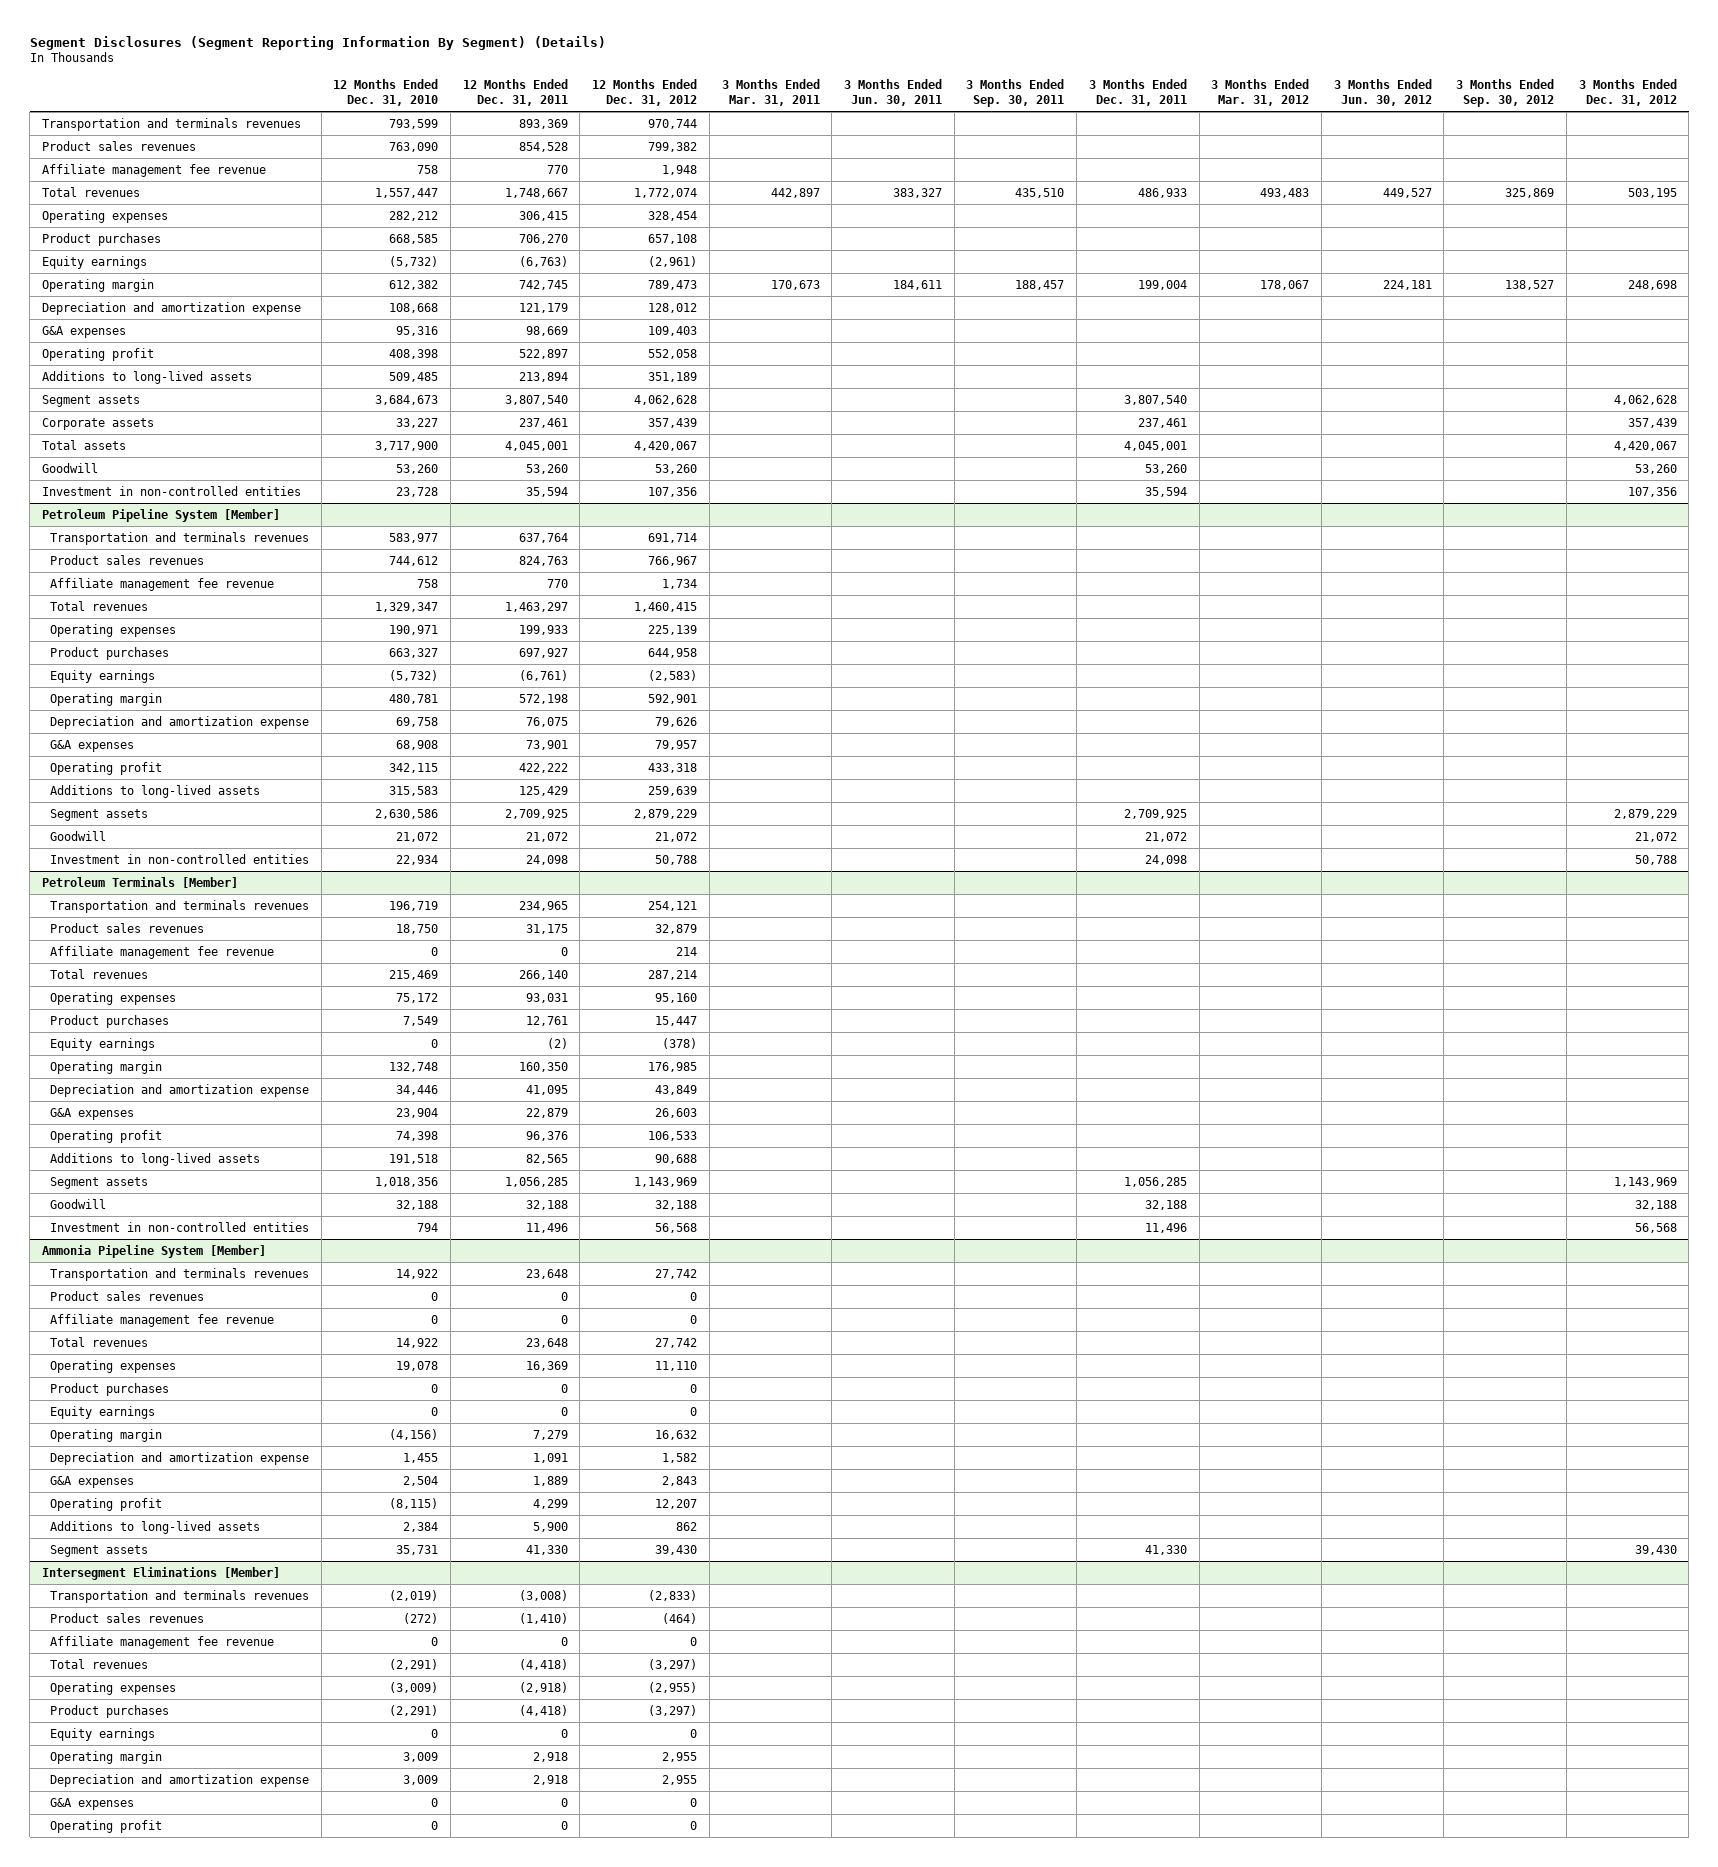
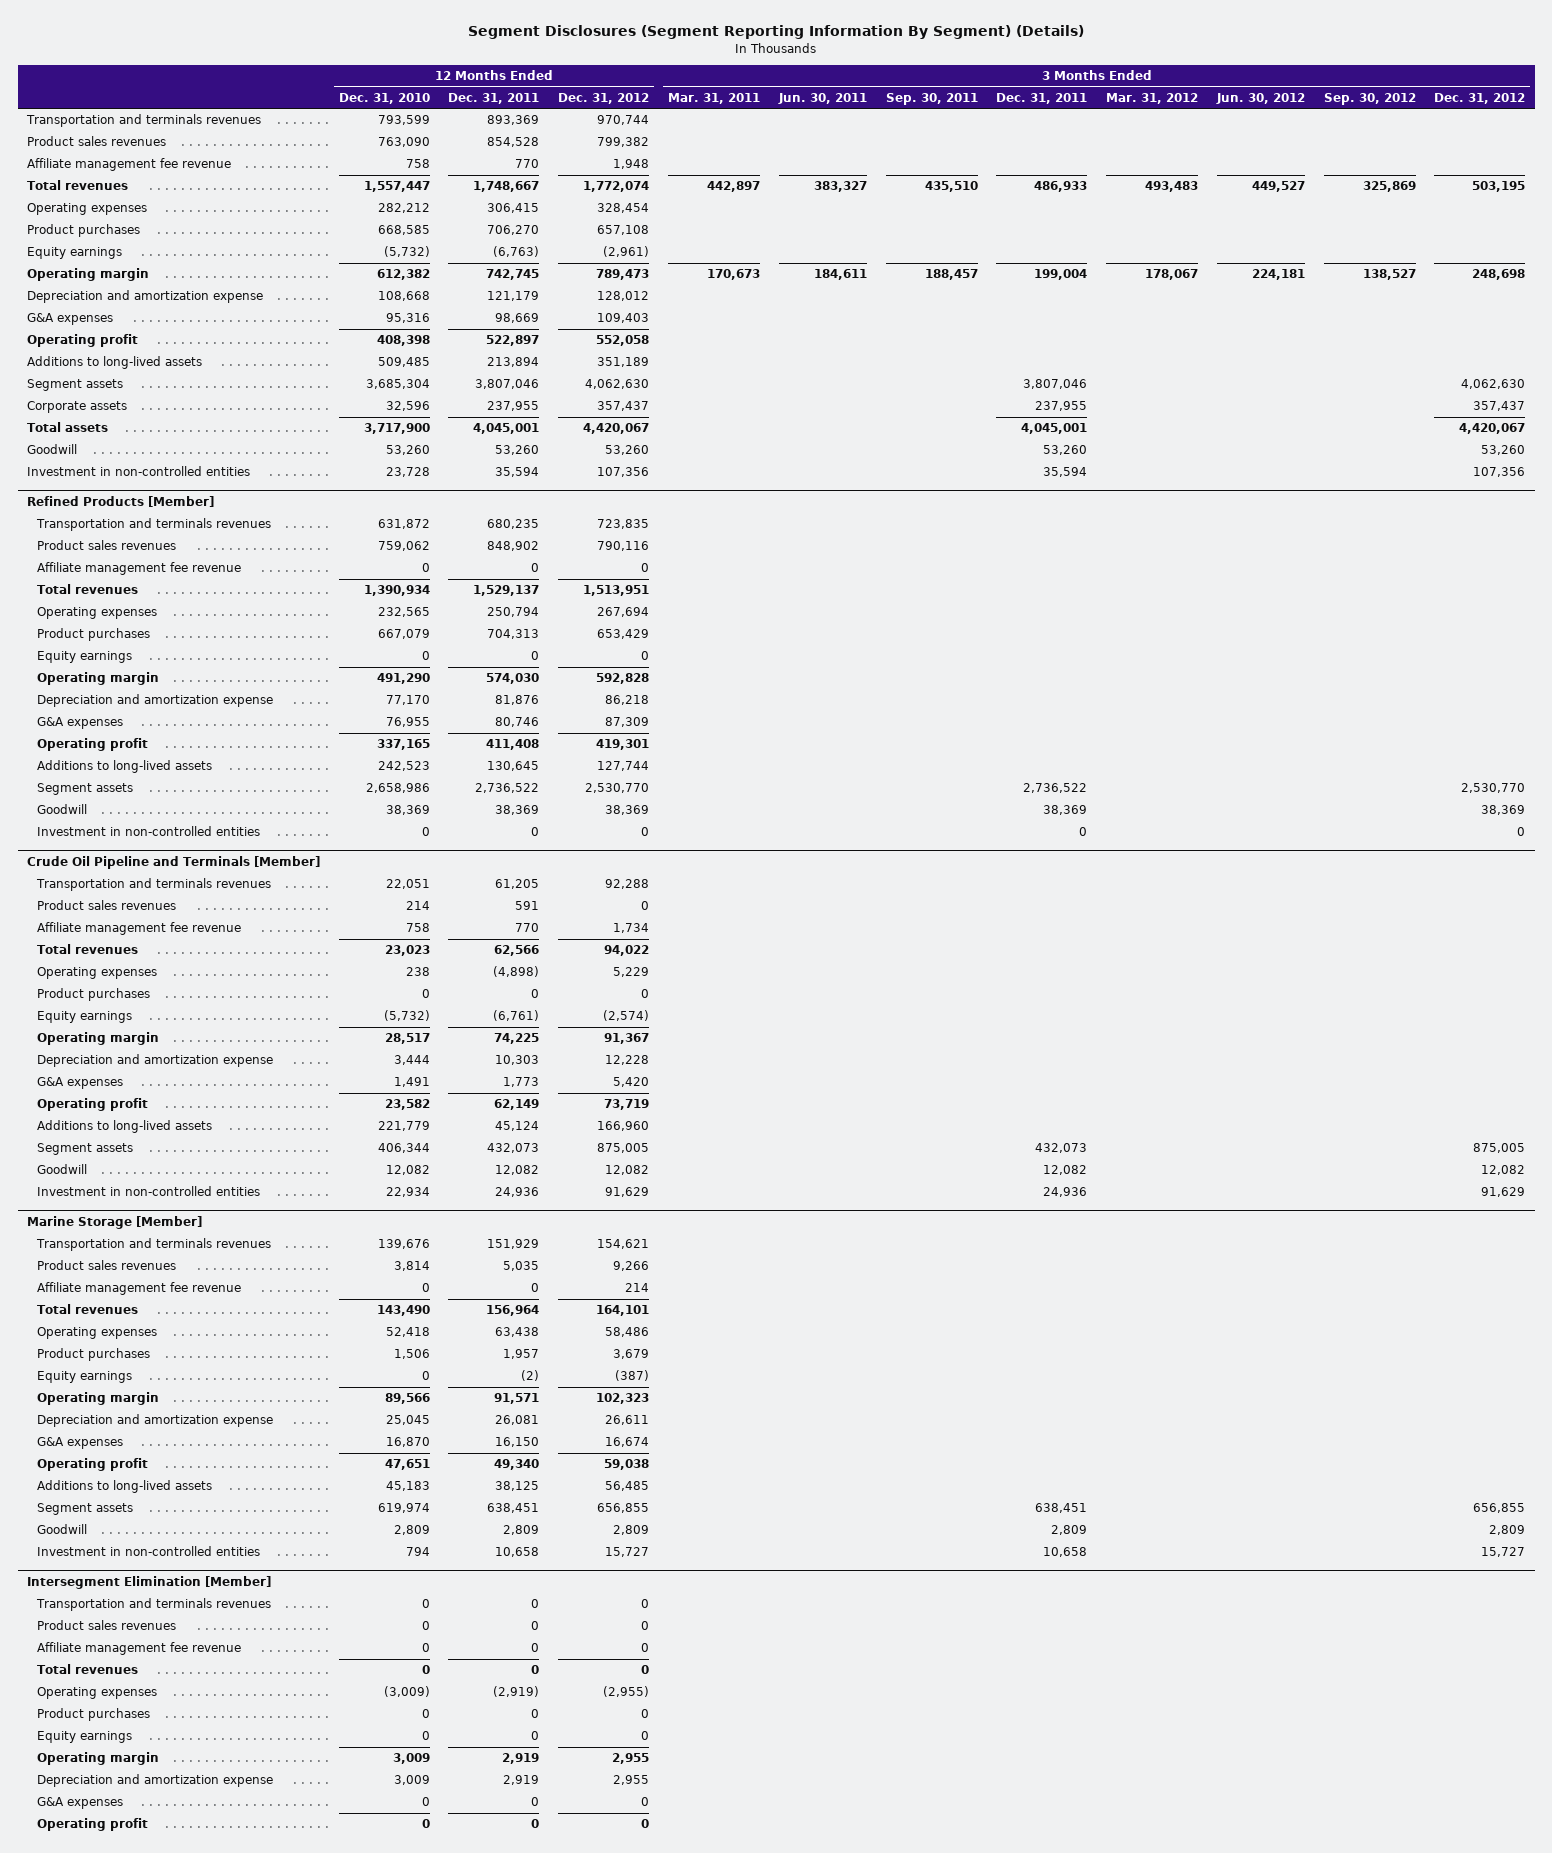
- Segment assets | 3,684,673 | 3,807,540 | 4,062,628 | | | | 3,807,540 | | | | 4,062,628
- Corporate assets | 33,227 | 237,461 | 357,439 | | | | 237,461 | | | | 357,439
+ Segment assets | 3,685,304 | 3,807,046 | 4,062,630 | | | | 3,807,046 | | | | 4,062,630
+ Corporate assets | 32,596 | 237,955 | 357,437 | | | | 237,955 | | | | 357,437
- Petroleum Pipeline System [Member]
- Transportation and terminals revenues | 583,977 | 637,764 | 691,714 | | | | | | | |
- Product sales revenues | 744,612 | 824,763 | 766,967 | | | | | | | |
+ Refined Products [Member]
+ Transportation and terminals revenues | 631,872 | 680,235 | 723,835 | | | | | | | |
+ Product sales revenues | 759,062 | 848,902 | 790,116 | | | | | | | |
+ Affiliate management fee revenue | 0 | 0 | 0 | | | | | | | |
+ Total revenues | 1,390,934 | 1,529,137 | 1,513,951 | | | | | | | |
+ Operating expenses | 232,565 | 250,794 | 267,694 | | | | | | | |
+ Product purchases | 667,079 | 704,313 | 653,429 | | | | | | | |
+ Equity earnings | 0 | 0 | 0 | | | | | | | |
+ Operating margin | 491,290 | 574,030 | 592,828 | | | | | | | |
+ Depreciation and amortization expense | 77,170 | 81,876 | 86,218 | | | | | | | |
+ G&A expenses | 76,955 | 80,746 | 87,309 | | | | | | | |
+ Operating profit | 337,165 | 411,408 | 419,301 | | | | | | | |
+ Additions to long-lived assets | 242,523 | 130,645 | 127,744 | | | | | | | |
+ Segment assets | 2,658,986 | 2,736,522 | 2,530,770 | | | | 2,736,522 | | | | 2,530,770
+ Goodwill | 38,369 | 38,369 | 38,369 | | | | 38,369 | | | | 38,369
+ Investment in non-controlled entities | 0 | 0 | 0 | | | | 0 | | | | 0
+ Crude Oil Pipeline and Terminals [Member]
+ Transportation and terminals revenues | 22,051 | 61,205 | 92,288 | | | | | | | |
+ Product sales revenues | 214 | 591 | 0 | | | | | | | |
- Total revenues | 1,329,347 | 1,463,297 | 1,460,415 | | | | | | | |
- Operating expenses | 190,971 | 199,933 | 225,139 | | | | | | | |
- Product purchases | 663,327 | 697,927 | 644,958 | | | | | | | |
- Equity earnings | (5,732) | (6,761) | (2,583) | | | | | | | |
- Operating margin | 480,781 | 572,198 | 592,901 | | | | | | | |
- Depreciation and amortization expense | 69,758 | 76,075 | 79,626 | | | | | | | |
- G&A expenses | 68,908 | 73,901 | 79,957 | | | | | | | |
- Operating profit | 342,115 | 422,222 | 433,318 | | | | | | | |
- Additions to long-lived assets | 315,583 | 125,429 | 259,639 | | | | | | | |
- Segment assets | 2,630,586 | 2,709,925 | 2,879,229 | | | | 2,709,925 | | | | 2,879,229
- Goodwill | 21,072 | 21,072 | 21,072 | | | | 21,072 | | | | 21,072
- Investment in non-controlled entities | 22,934 | 24,098 | 50,788 | | | | 24,098 | | | | 50,788
- Petroleum Terminals [Member]
- Transportation and terminals revenues | 196,719 | 234,965 | 254,121 | | | | | | | |
- Product sales revenues | 18,750 | 31,175 | 32,879 | | | | | | | |
+ Total revenues | 23,023 | 62,566 | 94,022 | | | | | | | |
+ Operating expenses | 238 | (4,898) | 5,229 | | | | | | | |
+ Product purchases | 0 | 0 | 0 | | | | | | | |
+ Equity earnings | (5,732) | (6,761) | (2,574) | | | | | | | |
+ Operating margin | 28,517 | 74,225 | 91,367 | | | | | | | |
+ Depreciation and amortization expense | 3,444 | 10,303 | 12,228 | | | | | | | |
+ G&A expenses | 1,491 | 1,773 | 5,420 | | | | | | | |
+ Operating profit | 23,582 | 62,149 | 73,719 | | | | | | | |
+ Additions to long-lived assets | 221,779 | 45,124 | 166,960 | | | | | | | |
+ Segment assets | 406,344 | 432,073 | 875,005 | | | | 432,073 | | | | 875,005
+ Goodwill | 12,082 | 12,082 | 12,082 | | | | 12,082 | | | | 12,082
+ Investment in non-controlled entities | 22,934 | 24,936 | 91,629 | | | | 24,936 | | | | 91,629
+ Marine Storage [Member]
+ Transportation and terminals revenues | 139,676 | 151,929 | 154,621 | | | | | | | |
+ Product sales revenues | 3,814 | 5,035 | 9,266 | | | | | | | |
- Total revenues | 215,469 | 266,140 | 287,214 | | | | | | | |
- Operating expenses | 75,172 | 93,031 | 95,160 | | | | | | | |
- Product purchases | 7,549 | 12,761 | 15,447 | | | | | | | |
- Equity earnings | 0 | (2) | (378) | | | | | | | |
- Operating margin | 132,748 | 160,350 | 176,985 | | | | | | | |
- Depreciation and amortization expense | 34,446 | 41,095 | 43,849 | | | | | | | |
- G&A expenses | 23,904 | 22,879 | 26,603 | | | | | | | |
- Operating profit | 74,398 | 96,376 | 106,533 | | | | | | | |
- Additions to long-lived assets | 191,518 | 82,565 | 90,688 | | | | | | | |
- Segment assets | 1,018,356 | 1,056,285 | 1,143,969 | | | | 1,056,285 | | | | 1,143,969
- Goodwill | 32,188 | 32,188 | 32,188 | | | | 32,188 | | | | 32,188
- Investment in non-controlled entities | 794 | 11,496 | 56,568 | | | | 11,496 | | | | 56,568
- Ammonia Pipeline System [Member]
- Transportation and terminals revenues | 14,922 | 23,648 | 27,742 | | | | | | | |
+ Total revenues | 143,490 | 156,964 | 164,101 | | | | | | | |
+ Operating expenses | 52,418 | 63,438 | 58,486 | | | | | | | |
+ Product purchases | 1,506 | 1,957 | 3,679 | | | | | | | |
+ Equity earnings | 0 | (2) | (387) | | | | | | | |
+ Operating margin | 89,566 | 91,571 | 102,323 | | | | | | | |
+ Depreciation and amortization expense | 25,045 | 26,081 | 26,611 | | | | | | | |
+ G&A expenses | 16,870 | 16,150 | 16,674 | | | | | | | |
+ Operating profit | 47,651 | 49,340 | 59,038 | | | | | | | |
+ Additions to long-lived assets | 45,183 | 38,125 | 56,485 | | | | | | | |
+ Segment assets | 619,974 | 638,451 | 656,855 | | | | 638,451 | | | | 656,855
+ Goodwill | 2,809 | 2,809 | 2,809 | | | | 2,809 | | | | 2,809
+ Investment in non-controlled entities | 794 | 10,658 | 15,727 | | | | 10,658 | | | | 15,727
+ Intersegment Elimination [Member]
+ Transportation and terminals revenues | 0 | 0 | 0 | | | | | | | |
- Total revenues | 14,922 | 23,648 | 27,742 | | | | | | | |
- Operating expenses | 19,078 | 16,369 | 11,110 | | | | | | | |
+ Total revenues | 0 | 0 | 0 | | | | | | | |
+ Operating expenses | (3,009) | (2,919) | (2,955) | | | | | | | |
- Operating margin | (4,156) | 7,279 | 16,632 | | | | | | | |
- Depreciation and amortization expense | 1,455 | 1,091 | 1,582 | | | | | | | |
- G&A expenses | 2,504 | 1,889 | 2,843 | | | | | | | |
- Operating profit | (8,115) | 4,299 | 12,207 | | | | | | | |
- Additions to long-lived assets | 2,384 | 5,900 | 862 | | | | | | | |
- Segment assets | 35,731 | 41,330 | 39,430 | | | | 41,330 | | | | 39,430
- Intersegment Eliminations [Member]
- Transportation and terminals revenues | (2,019) | (3,008) | (2,833) | | | | | | | |
- Product sales revenues | (272) | (1,410) | (464) | | | | | | | |
- Affiliate management fee revenue | 0 | 0 | 0 | | | | | | | |
- Total revenues | (2,291) | (4,418) | (3,297) | | | | | | | |
- Operating expenses | (3,009) | (2,918) | (2,955) | | | | | | | |
- Product purchases | (2,291) | (4,418) | (3,297) | | | | | | | |
- Equity earnings | 0 | 0 | 0 | | | | | | | |
- Operating margin | 3,009 | 2,918 | 2,955 | | | | | | | |
- Depreciation and amortization expense | 3,009 | 2,918 | 2,955 | | | | | | | |
+ Operating margin | 3,009 | 2,919 | 2,955 | | | | | | | |
+ Depreciation and amortization expense | 3,009 | 2,919 | 2,955 | | | | | | | |

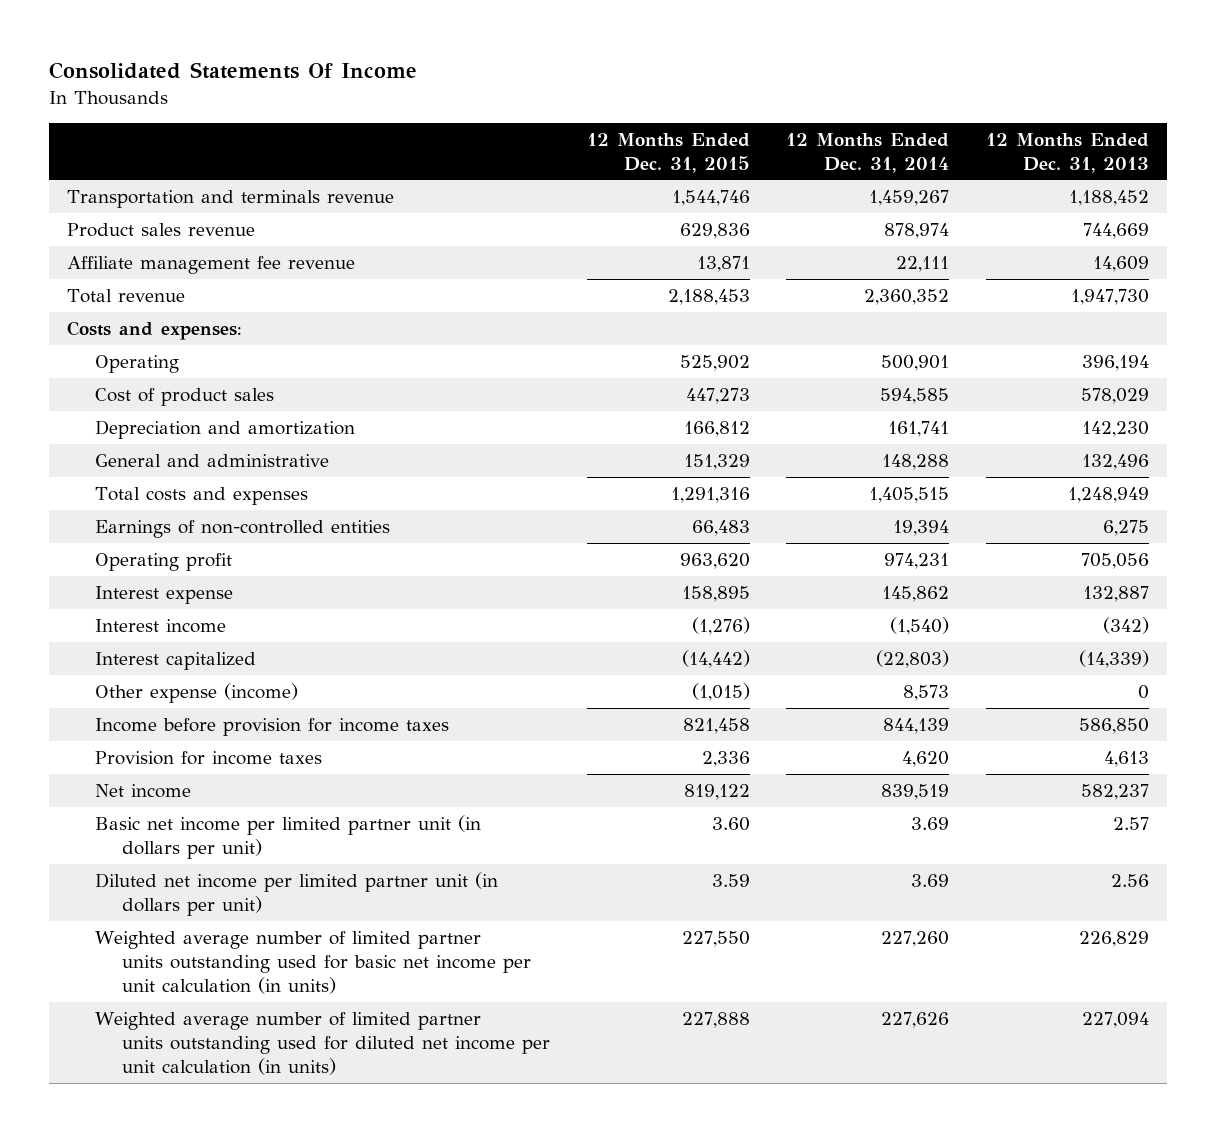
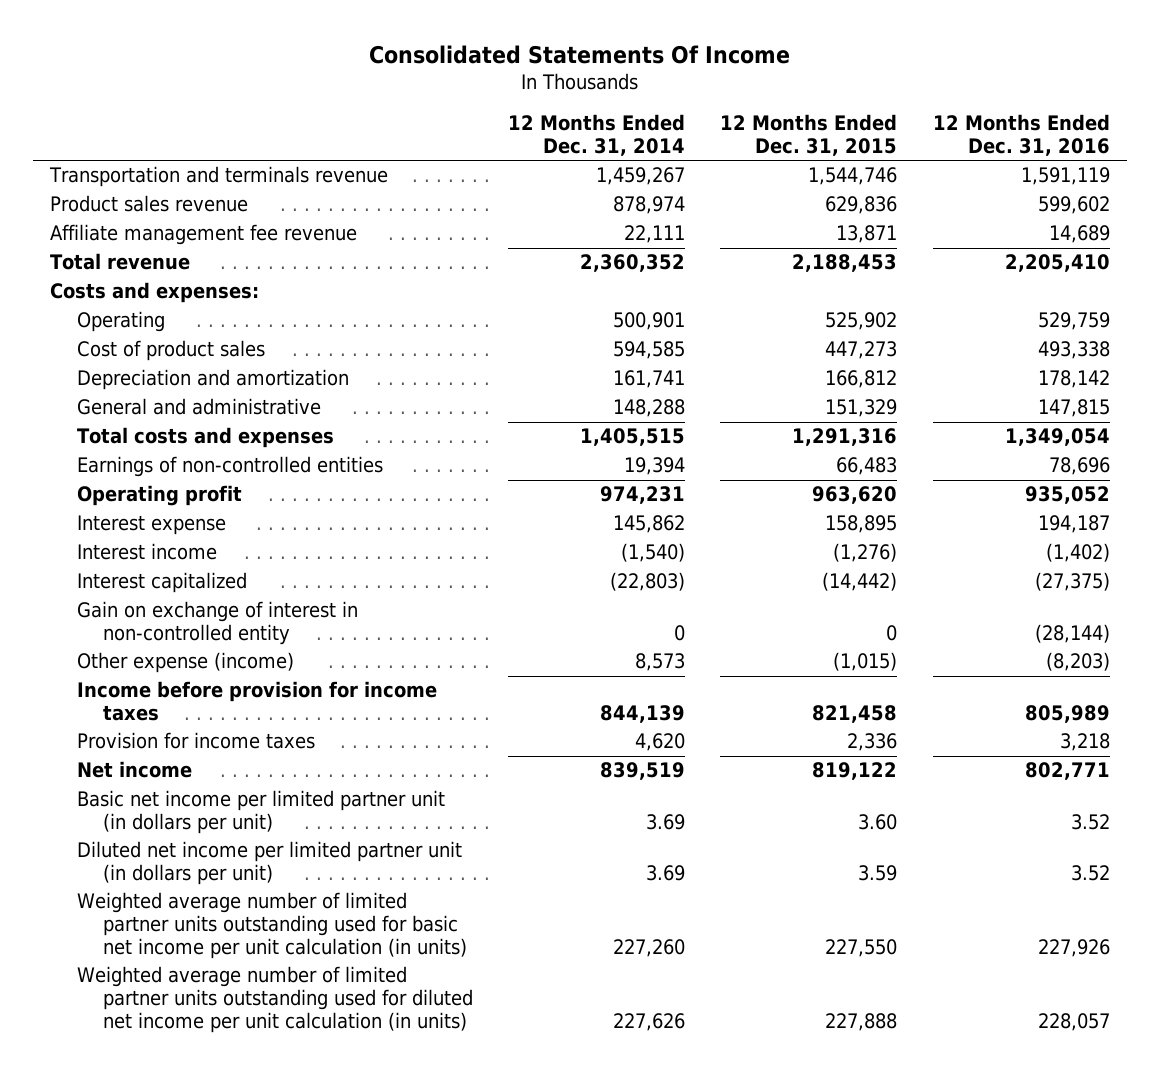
- | 12 Months Ended Dec. 31, 2015 | 12 Months Ended Dec. 31, 2014 | 12 Months Ended Dec. 31, 2013
+ | 12 Months Ended Dec. 31, 2014 | 12 Months Ended Dec. 31, 2015 | 12 Months Ended Dec. 31, 2016
+ Gain on exchange of interest in non-controlled entity | 0 | 0 | (28,144)

